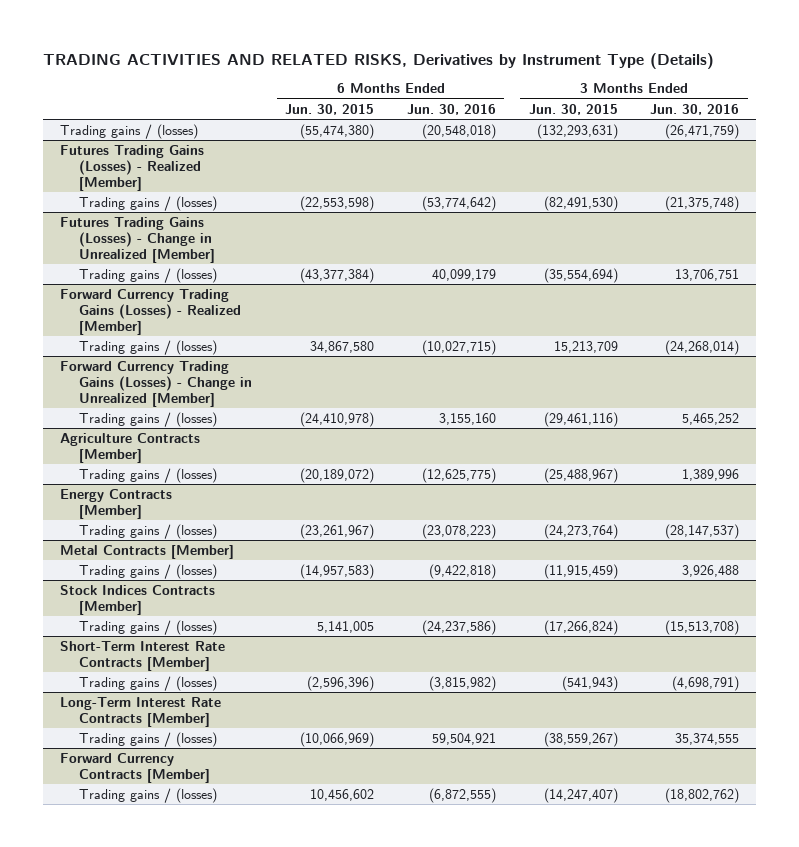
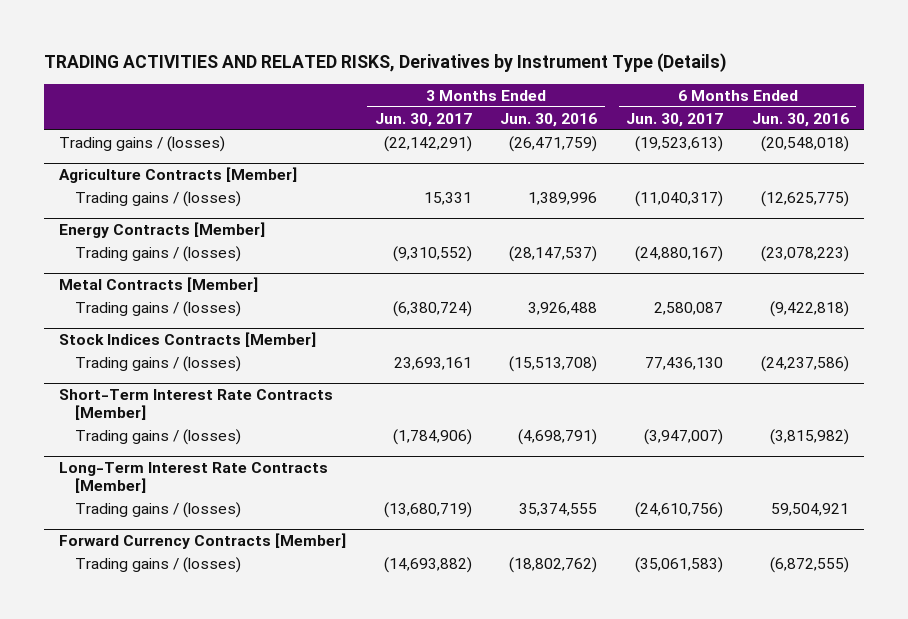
- | 6 Months Ended Jun. 30, 2015 | 6 Months Ended Jun. 30, 2016 | 3 Months Ended Jun. 30, 2015 | 3 Months Ended Jun. 30, 2016
+ | 3 Months Ended Jun. 30, 2017 | 3 Months Ended Jun. 30, 2016 | 6 Months Ended Jun. 30, 2017 | 6 Months Ended Jun. 30, 2016
- Futures Trading Gains (Losses) - Realized [Member]
- Trading gains / (losses) | (22,553,598) | (53,774,642) | (82,491,530) | (21,375,748)
- Futures Trading Gains (Losses) - Change in Unrealized [Member]
- Trading gains / (losses) | (43,377,384) | 40,099,179 | (35,554,694) | 13,706,751
- Forward Currency Trading Gains (Losses) - Realized [Member]
- Trading gains / (losses) | 34,867,580 | (10,027,715) | 15,213,709 | (24,268,014)
- Forward Currency Trading Gains (Losses) - Change in Unrealized [Member]
- Trading gains / (losses) | (24,410,978) | 3,155,160 | (29,461,116) | 5,465,252

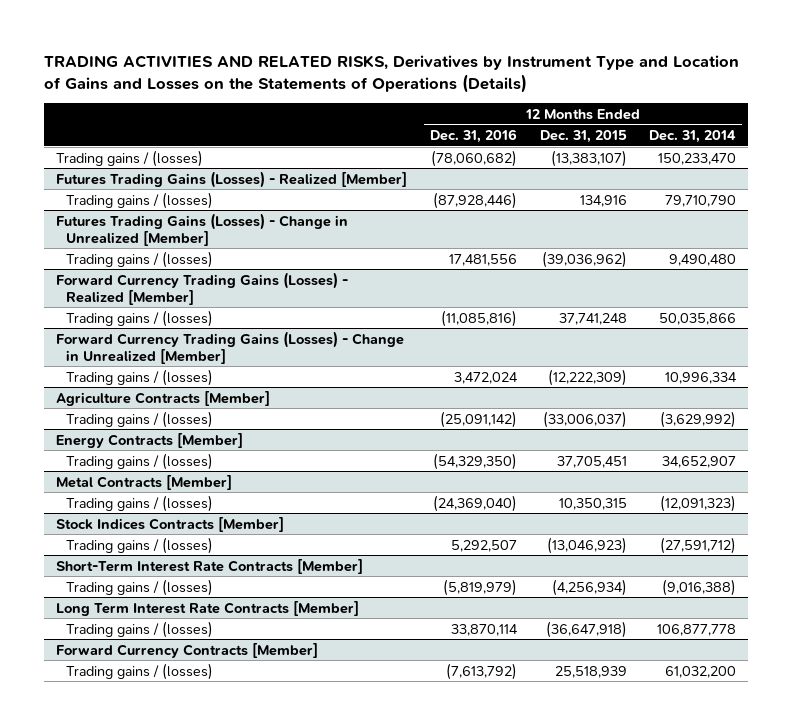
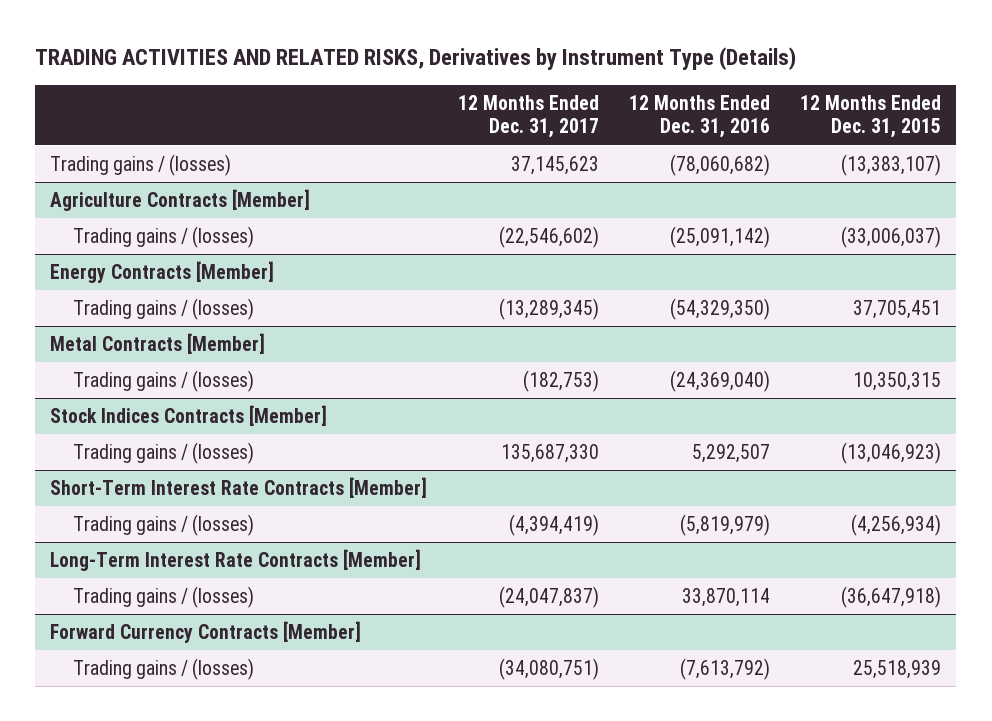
- TRADING ACTIVITIES AND RELATED RISKS, Derivatives by Instrument Type and Location of Gains and Losses on the Statements of Operations (Details)
+ TRADING ACTIVITIES AND RELATED RISKS, Derivatives by Instrument Type (Details)
- | 12 Months Ended Dec. 31, 2016 | 12 Months Ended Dec. 31, 2015 | 12 Months Ended Dec. 31, 2014
+ | 12 Months Ended Dec. 31, 2017 | 12 Months Ended Dec. 31, 2016 | 12 Months Ended Dec. 31, 2015
- Futures Trading Gains (Losses) - Realized [Member]
- Trading gains / (losses) | (87,928,446) | 134,916 | 79,710,790
- Futures Trading Gains (Losses) - Change in Unrealized [Member]
- Trading gains / (losses) | 17,481,556 | (39,036,962) | 9,490,480
- Forward Currency Trading Gains (Losses) - Realized [Member]
- Trading gains / (losses) | (11,085,816) | 37,741,248 | 50,035,866
- Forward Currency Trading Gains (Losses) - Change in Unrealized [Member]
- Trading gains / (losses) | 3,472,024 | (12,222,309) | 10,996,334
- Long Term Interest Rate Contracts [Member]
+ Long-Term Interest Rate Contracts [Member]

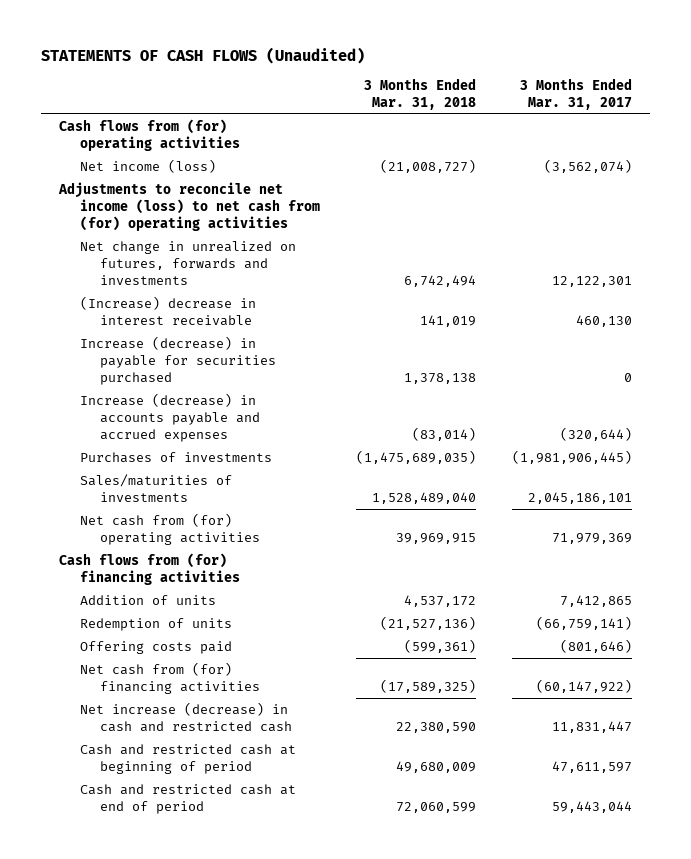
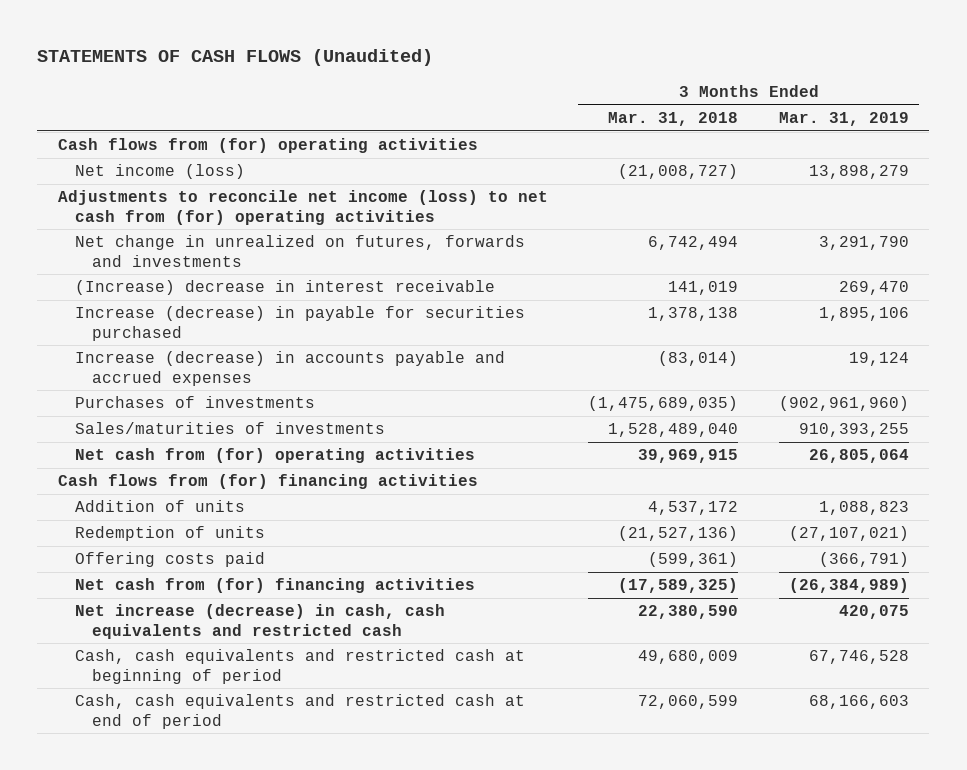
- | 3 Months Ended Mar. 31, 2018 | 3 Months Ended Mar. 31, 2017
+ | 3 Months Ended Mar. 31, 2018 | 3 Months Ended Mar. 31, 2019
- Net increase (decrease) in cash and restricted cash | 22,380,590 | 11,831,447
- Cash and restricted cash at beginning of period | 49,680,009 | 47,611,597
- Cash and restricted cash at end of period | 72,060,599 | 59,443,044
+ Net increase (decrease) in cash, cash equivalents and restricted cash | 22,380,590 | 420,075
+ Cash, cash equivalents and restricted cash at beginning of period | 49,680,009 | 67,746,528
+ Cash, cash equivalents and restricted cash at end of period | 72,060,599 | 68,166,603

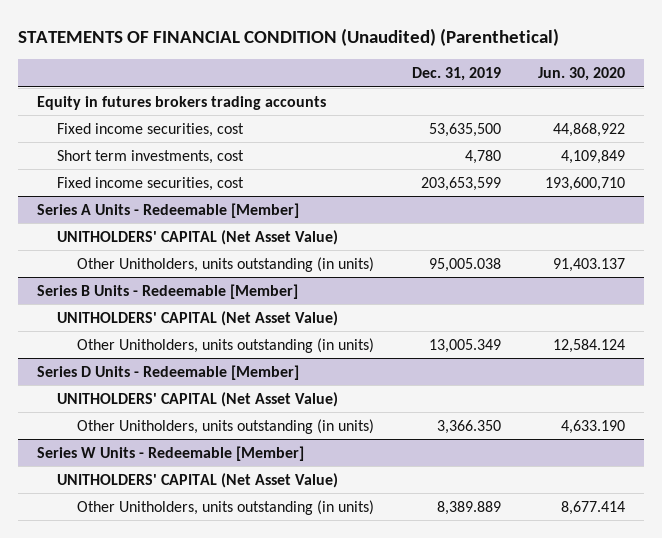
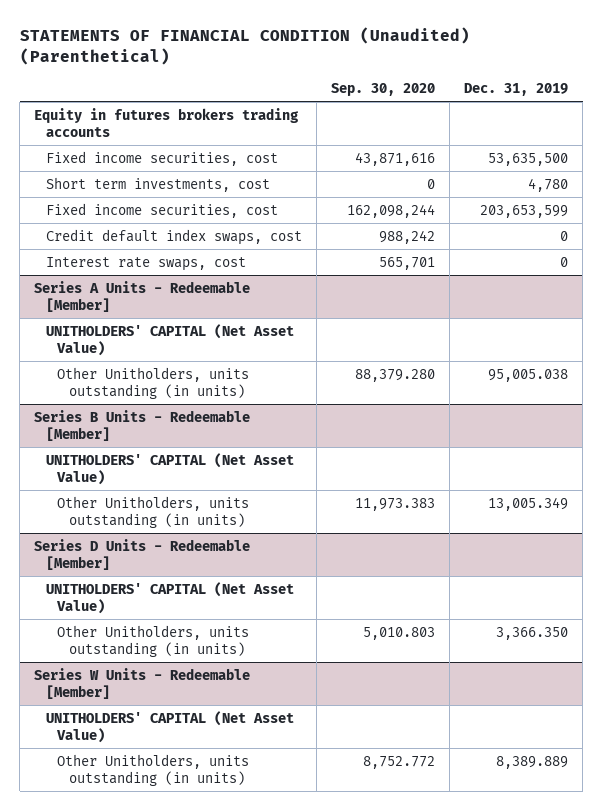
- | Dec. 31, 2019 | Jun. 30, 2020
+ | Sep. 30, 2020 | Dec. 31, 2019
+ Credit default index swaps, cost | 988,242 | 0
+ Interest rate swaps, cost | 565,701 | 0

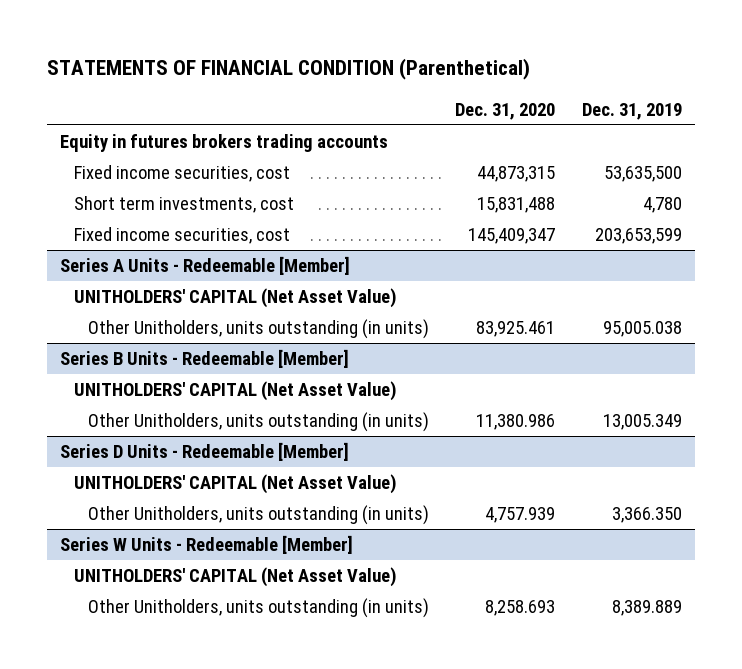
- STATEMENTS OF FINANCIAL CONDITION (Unaudited) (Parenthetical)
+ STATEMENTS OF FINANCIAL CONDITION (Parenthetical)
- | Sep. 30, 2020 | Dec. 31, 2019
+ | Dec. 31, 2020 | Dec. 31, 2019
- Credit default index swaps, cost | 988,242 | 0
- Interest rate swaps, cost | 565,701 | 0

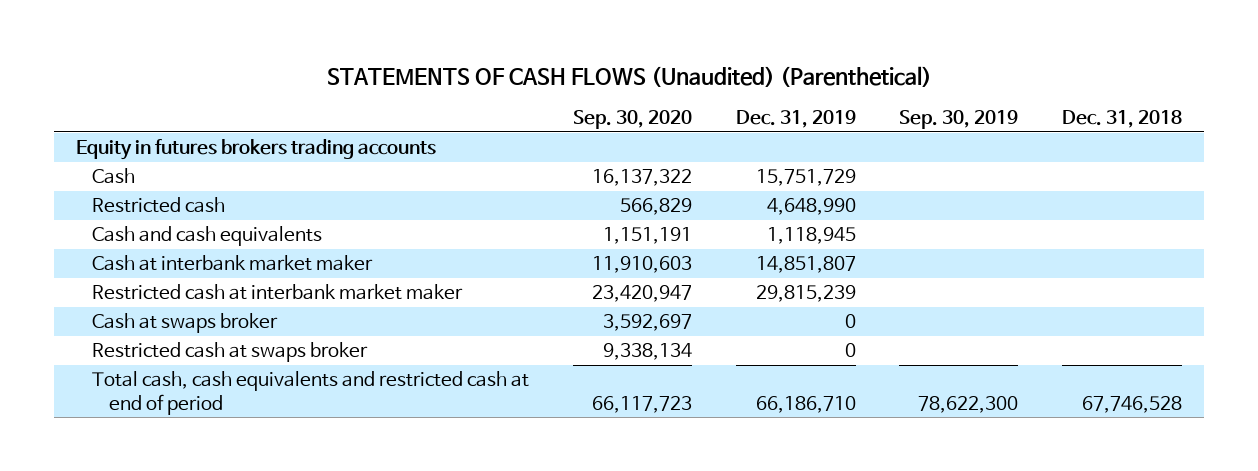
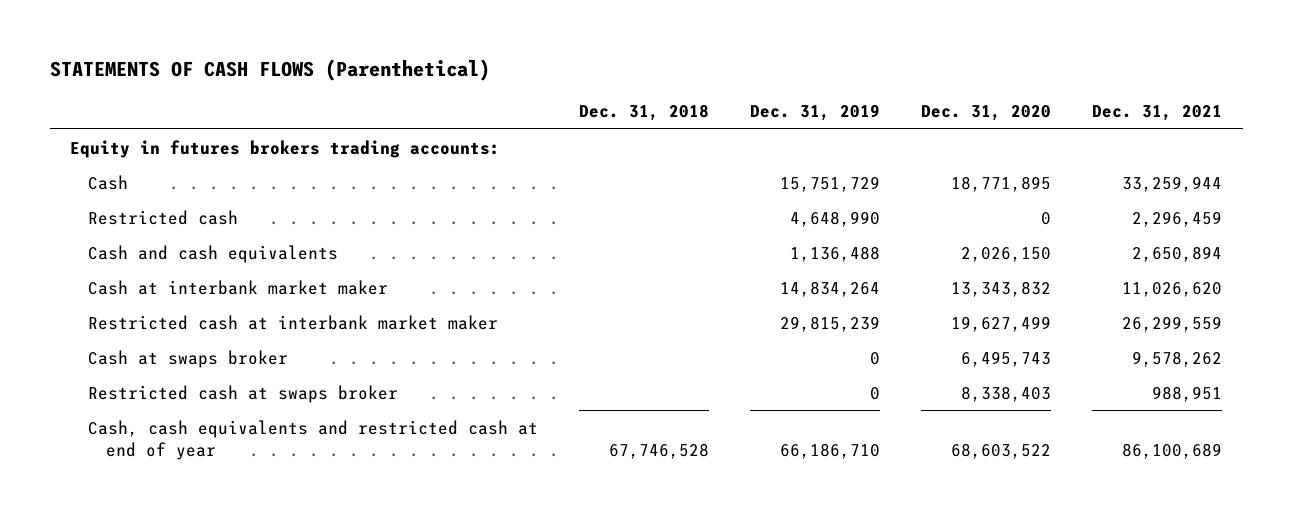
- STATEMENTS OF CASH FLOWS (Unaudited) (Parenthetical)
+ STATEMENTS OF CASH FLOWS (Parenthetical)
- | Sep. 30, 2020 | Dec. 31, 2019 | Sep. 30, 2019 | Dec. 31, 2018
+ | Dec. 31, 2018 | Dec. 31, 2019 | Dec. 31, 2020 | Dec. 31, 2021
- Equity in futures brokers trading accounts
+ Equity in futures brokers trading accounts:
- Cash and cash equivalents | 1,151,191 | 1,118,945 | |
- Cash at interbank market maker | 11,910,603 | 14,851,807 | |
+ Cash and cash equivalents | | 1,136,488 | 2,026,150 | 2,650,894
+ Cash at interbank market maker | | 14,834,264 | 13,343,832 | 11,026,620
- Total cash, cash equivalents and restricted cash at end of period | 66,117,723 | 66,186,710 | 78,622,300 | 67,746,528
+ Cash, cash equivalents and restricted cash at end of year | 67,746,528 | 66,186,710 | 68,603,522 | 86,100,689

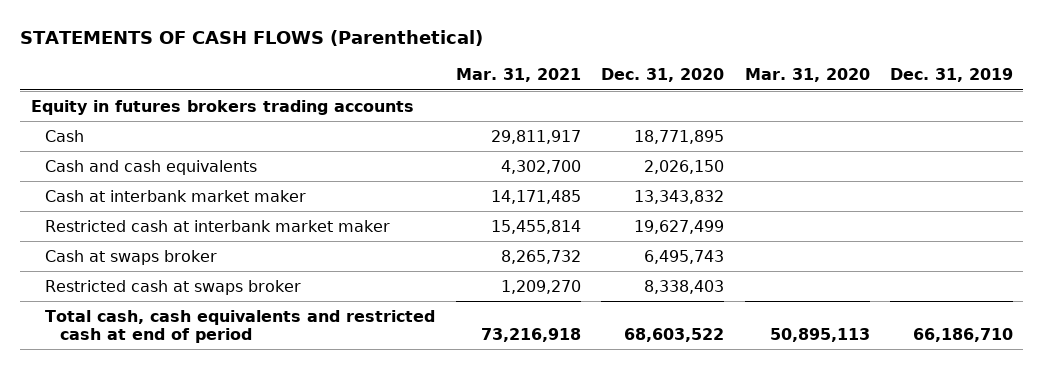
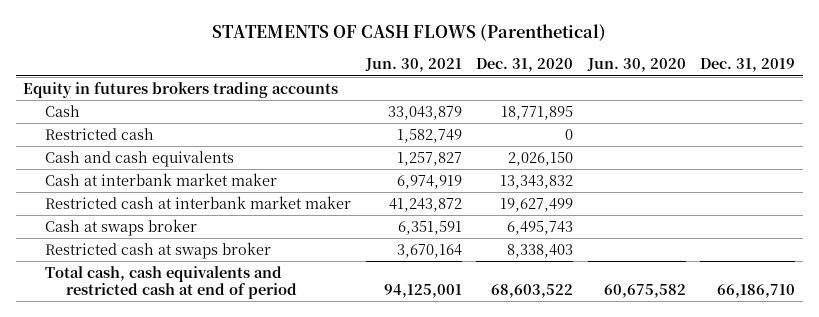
- | Mar. 31, 2021 | Dec. 31, 2020 | Mar. 31, 2020 | Dec. 31, 2019
+ | Jun. 30, 2021 | Dec. 31, 2020 | Jun. 30, 2020 | Dec. 31, 2019
+ Restricted cash | 1,582,749 | 0 | |

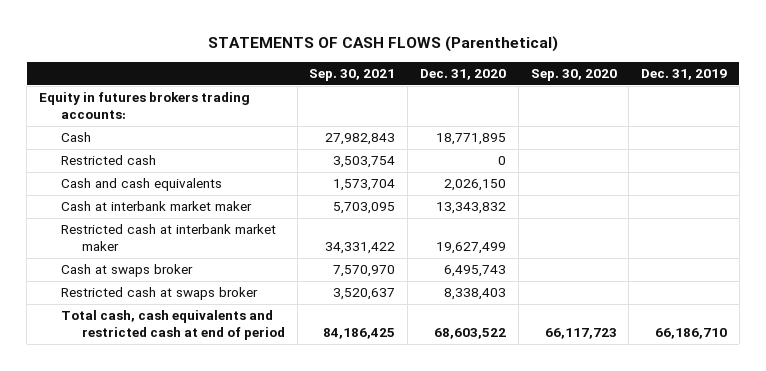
- | Jun. 30, 2021 | Dec. 31, 2020 | Jun. 30, 2020 | Dec. 31, 2019
+ | Sep. 30, 2021 | Dec. 31, 2020 | Sep. 30, 2020 | Dec. 31, 2019
- Equity in futures brokers trading accounts
+ Equity in futures brokers trading accounts:

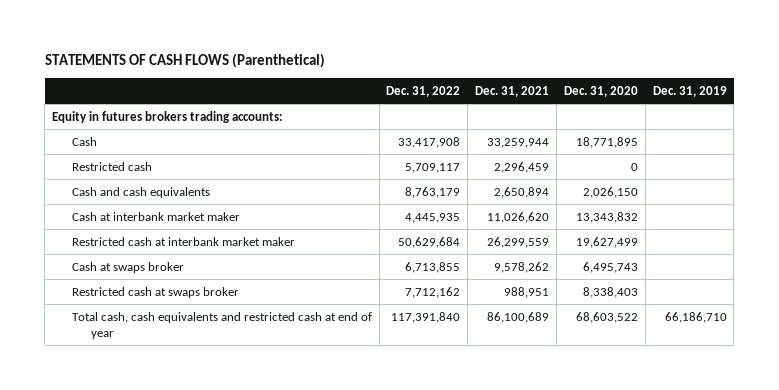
- | Sep. 30, 2021 | Dec. 31, 2020 | Sep. 30, 2020 | Dec. 31, 2019
+ | Dec. 31, 2022 | Dec. 31, 2021 | Dec. 31, 2020 | Dec. 31, 2019
- Total cash, cash equivalents and restricted cash at end of period | 84,186,425 | 68,603,522 | 66,117,723 | 66,186,710
+ Total cash, cash equivalents and restricted cash at end of year | 117,391,840 | 86,100,689 | 68,603,522 | 66,186,710

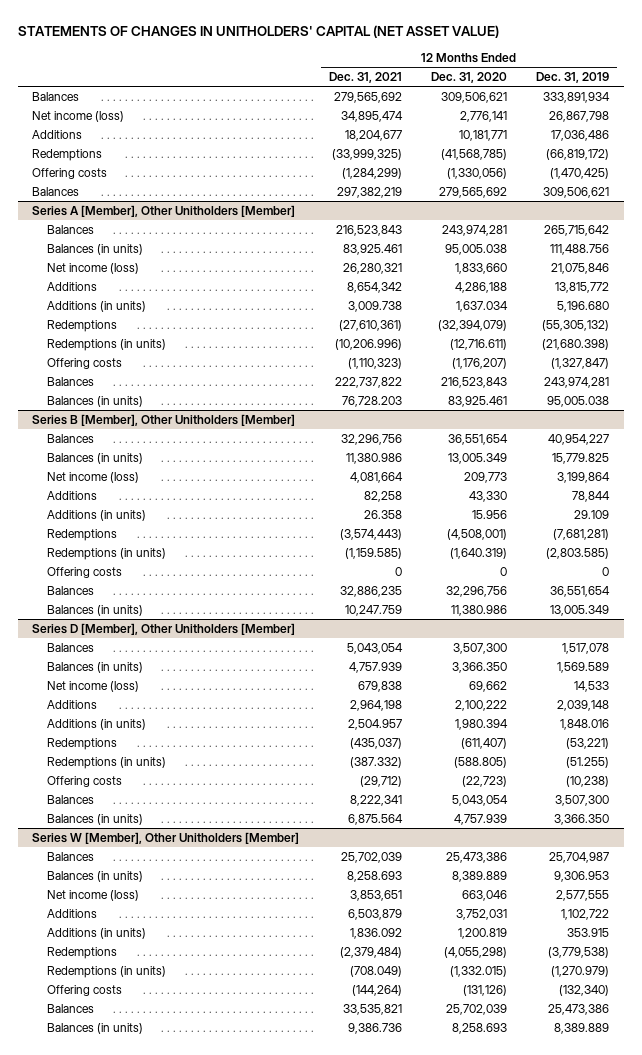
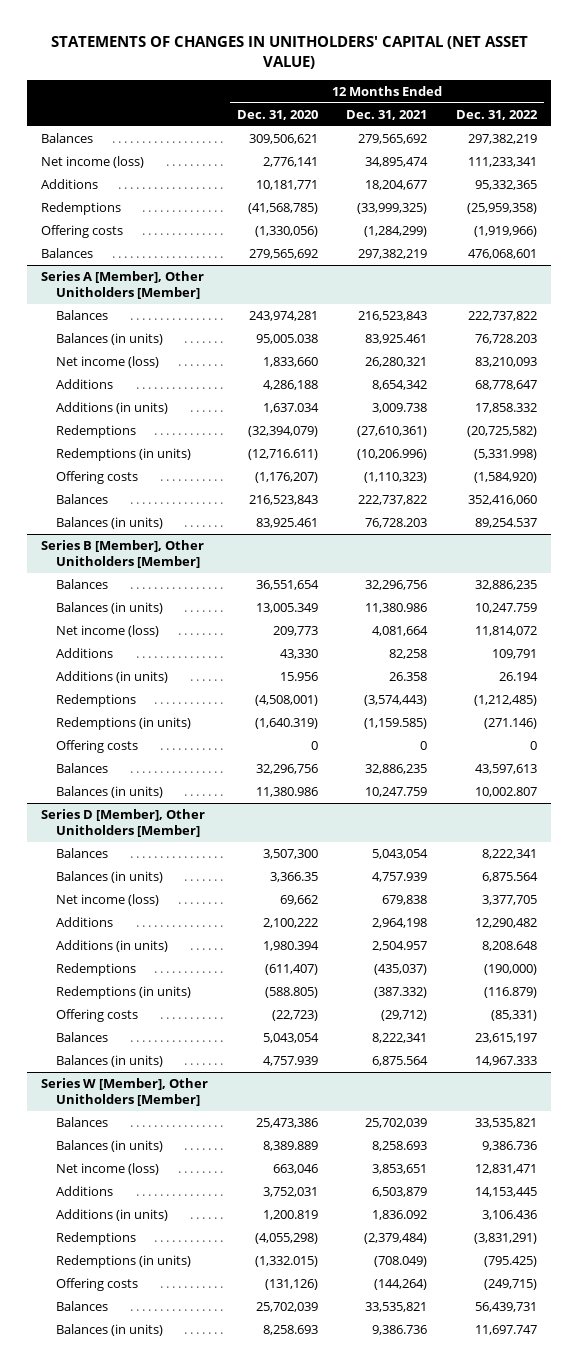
- | 12 Months Ended Dec. 31, 2021 | 12 Months Ended Dec. 31, 2020 | 12 Months Ended Dec. 31, 2019
+ | 12 Months Ended Dec. 31, 2020 | 12 Months Ended Dec. 31, 2021 | 12 Months Ended Dec. 31, 2022
@ Series D [Member], Other Unitholders [Member]
- Balances (in units) | 4,757.939 | 3,366.350 | 1,569.589
+ Balances (in units) | 3,366.35 | 4,757.939 | 6,875.564

